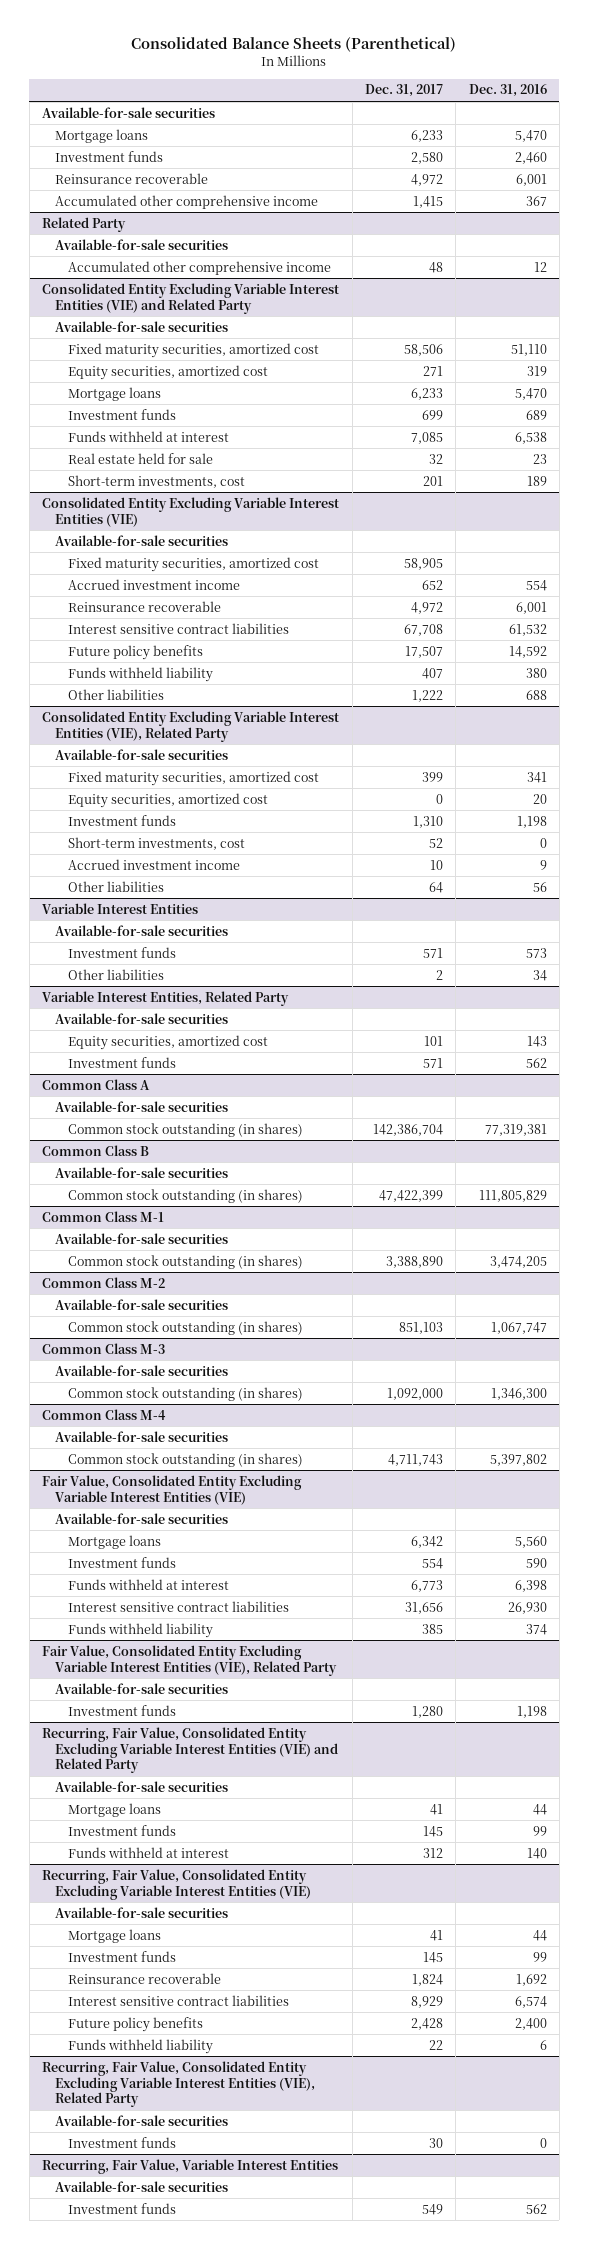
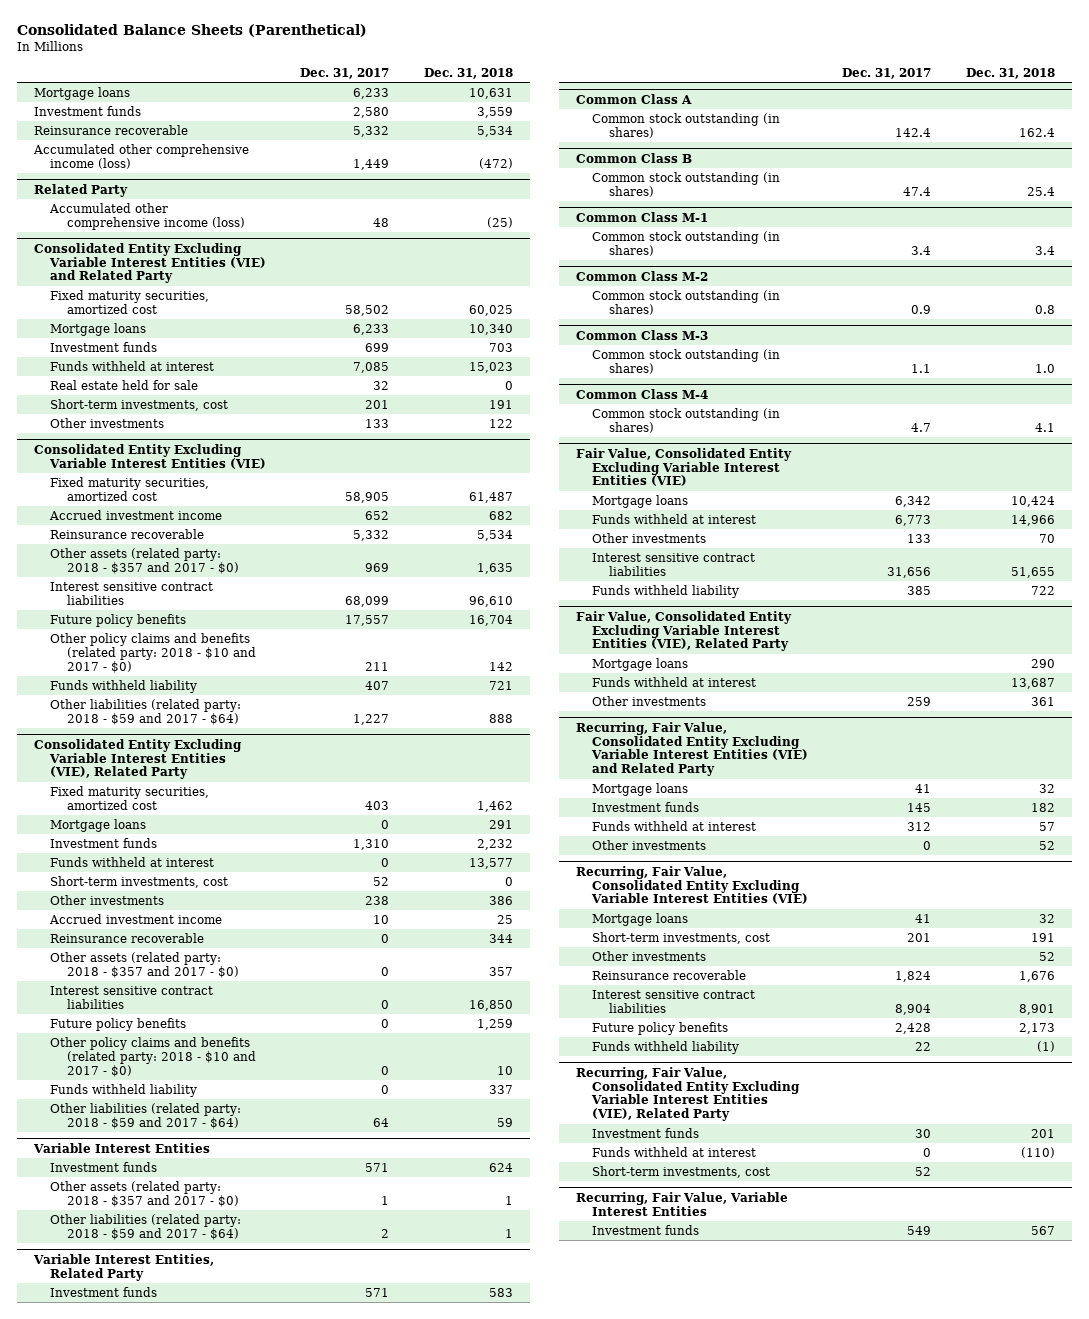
- | Dec. 31, 2017 | Dec. 31, 2016
+ | Dec. 31, 2017 | Dec. 31, 2018
- Available-for-sale securities
- Reinsurance recoverable | 4,972 | 6,001
- Accumulated other comprehensive income | 1,415 | 367
+ Reinsurance recoverable | 5,332 | 5,534
+ Accumulated other comprehensive income (loss) | 1,449 | (472)
@ Related Party
- Available-for-sale securities
- Accumulated other comprehensive income | 48 | 12
+ Accumulated other comprehensive income (loss) | 48 | (25)
@ Consolidated Entity Excluding Variable Interest Entities (VIE) and Related Party
- Available-for-sale securities
- Fixed maturity securities, amortized cost | 58,506 | 51,110
- Equity securities, amortized cost | 271 | 319
+ Fixed maturity securities, amortized cost | 58,502 | 60,025
+ Other investments | 133 | 122
@ Consolidated Entity Excluding Variable Interest Entities (VIE)
- Available-for-sale securities
- Reinsurance recoverable | 4,972 | 6,001
- Interest sensitive contract liabilities | 67,708 | 61,532
- Future policy benefits | 17,507 | 14,592
+ Reinsurance recoverable | 5,332 | 5,534
+ Other assets (related party: 2018 - $357 and 2017 - $0) | 969 | 1,635
+ Interest sensitive contract liabilities | 68,099 | 96,610
+ Future policy benefits | 17,557 | 16,704
+ Other policy claims and benefits (related party: 2018 - $10 and 2017 - $0) | 211 | 142
- Other liabilities | 1,222 | 688
+ Other liabilities (related party: 2018 - $59 and 2017 - $64) | 1,227 | 888
@ Consolidated Entity Excluding Variable Interest Entities (VIE), Related Party
- Available-for-sale securities
- Fixed maturity securities, amortized cost | 399 | 341
- Equity securities, amortized cost | 0 | 20
+ Fixed maturity securities, amortized cost | 403 | 1,462
+ Mortgage loans | 0 | 291
+ Funds withheld at interest | 0 | 13,577
+ Other investments | 238 | 386
- Other liabilities | 64 | 56
+ Reinsurance recoverable | 0 | 344
+ Other assets (related party: 2018 - $357 and 2017 - $0) | 0 | 357
+ Interest sensitive contract liabilities | 0 | 16,850
+ Future policy benefits | 0 | 1,259
+ Other policy claims and benefits (related party: 2018 - $10 and 2017 - $0) | 0 | 10
+ Funds withheld liability | 0 | 337
+ Other liabilities (related party: 2018 - $59 and 2017 - $64) | 64 | 59
@ Variable Interest Entities
- Available-for-sale securities
- Other liabilities | 2 | 34
+ Other assets (related party: 2018 - $357 and 2017 - $0) | 1 | 1
+ Other liabilities (related party: 2018 - $59 and 2017 - $64) | 2 | 1
@ Variable Interest Entities, Related Party
- Available-for-sale securities
- Equity securities, amortized cost | 101 | 143
@ Common Class A
- Available-for-sale securities
- Common stock outstanding (in shares) | 142,386,704 | 77,319,381
+ Common stock outstanding (in shares) | 142.4 | 162.4
@ Common Class B
- Available-for-sale securities
- Common stock outstanding (in shares) | 47,422,399 | 111,805,829
+ Common stock outstanding (in shares) | 47.4 | 25.4
@ Common Class M-1
- Available-for-sale securities
- Common stock outstanding (in shares) | 3,388,890 | 3,474,205
+ Common stock outstanding (in shares) | 3.4 | 3.4
@ Common Class M-2
- Available-for-sale securities
- Common stock outstanding (in shares) | 851,103 | 1,067,747
+ Common stock outstanding (in shares) | 0.9 | 0.8
@ Common Class M-3
- Available-for-sale securities
- Common stock outstanding (in shares) | 1,092,000 | 1,346,300
+ Common stock outstanding (in shares) | 1.1 | 1.0
@ Common Class M-4
- Available-for-sale securities
- Common stock outstanding (in shares) | 4,711,743 | 5,397,802
+ Common stock outstanding (in shares) | 4.7 | 4.1
@ Fair Value, Consolidated Entity Excluding Variable Interest Entities (VIE)
- Available-for-sale securities
- Investment funds | 554 | 590
+ Other investments | 133 | 70
@ Fair Value, Consolidated Entity Excluding Variable Interest Entities (VIE), Related Party
- Available-for-sale securities
- Investment funds | 1,280 | 1,198
+ Mortgage loans | | 290
+ Funds withheld at interest | | 13,687
+ Other investments | 259 | 361
@ Recurring, Fair Value, Consolidated Entity Excluding Variable Interest Entities (VIE) and Related Party
- Available-for-sale securities
+ Other investments | 0 | 52
@ Recurring, Fair Value, Consolidated Entity Excluding Variable Interest Entities (VIE)
- Available-for-sale securities
- Investment funds | 145 | 99
+ Short-term investments, cost | 201 | 191
+ Other investments | | 52
- Interest sensitive contract liabilities | 8,929 | 6,574
+ Interest sensitive contract liabilities | 8,904 | 8,901
@ Recurring, Fair Value, Consolidated Entity Excluding Variable Interest Entities (VIE), Related Party
- Available-for-sale securities
+ Funds withheld at interest | 0 | (110)
+ Short-term investments, cost | 52 |
@ Recurring, Fair Value, Variable Interest Entities
- Available-for-sale securities

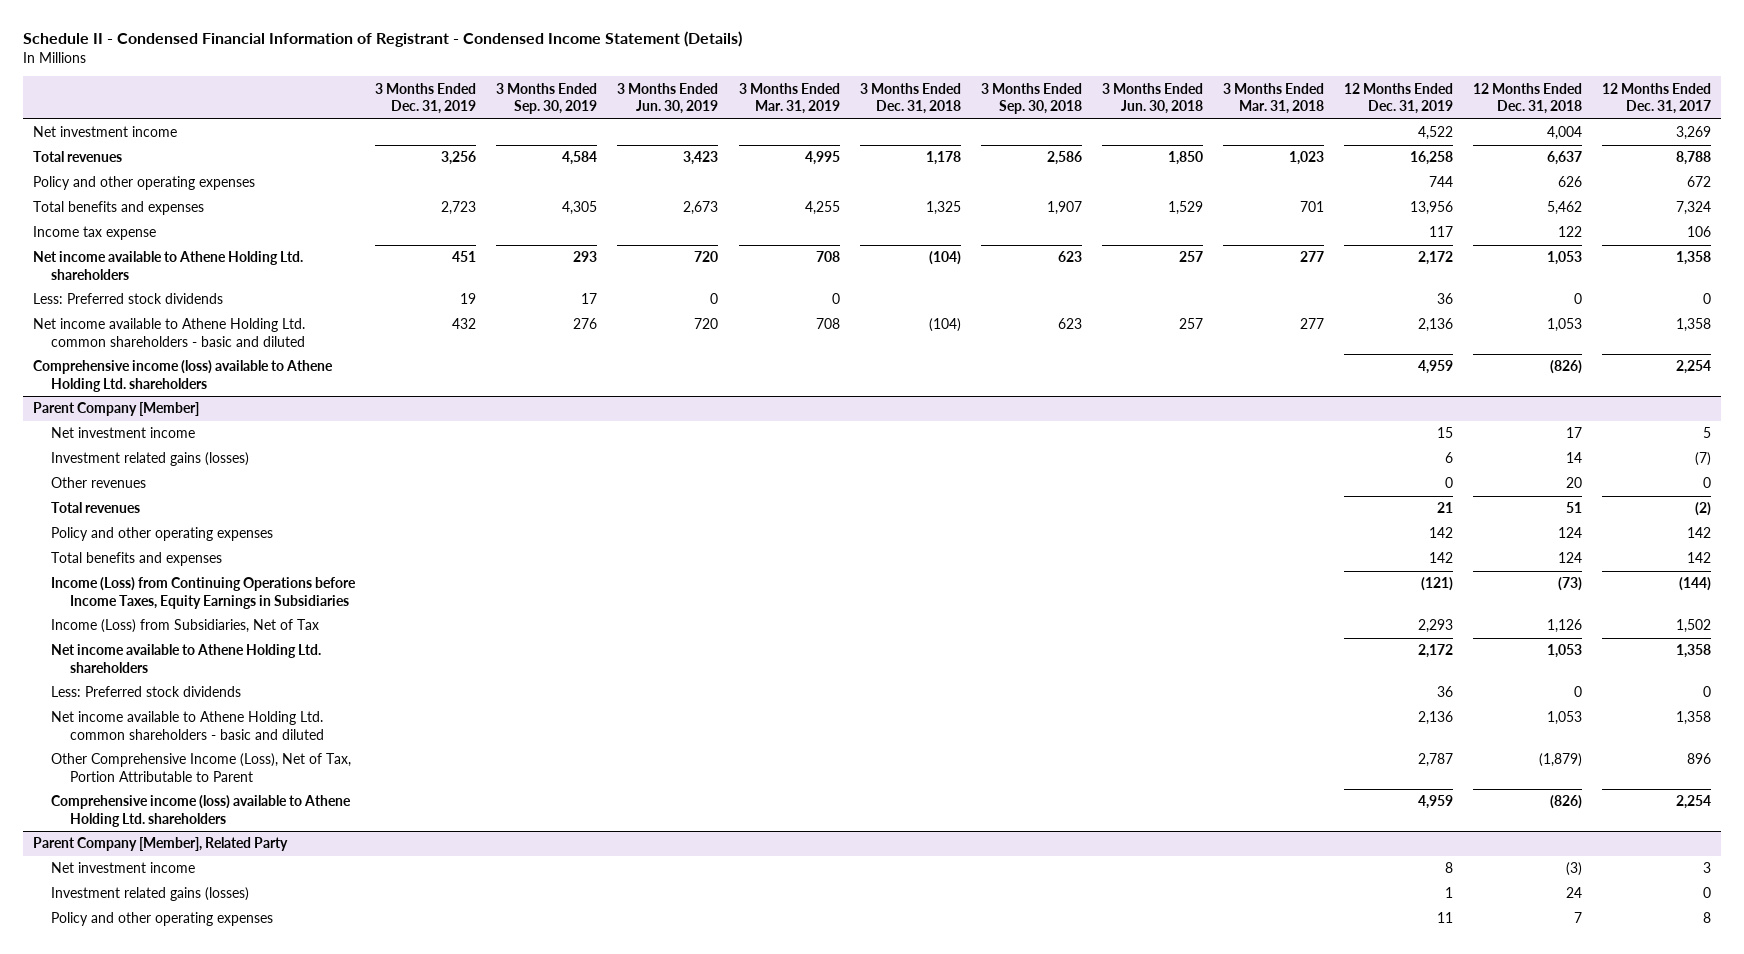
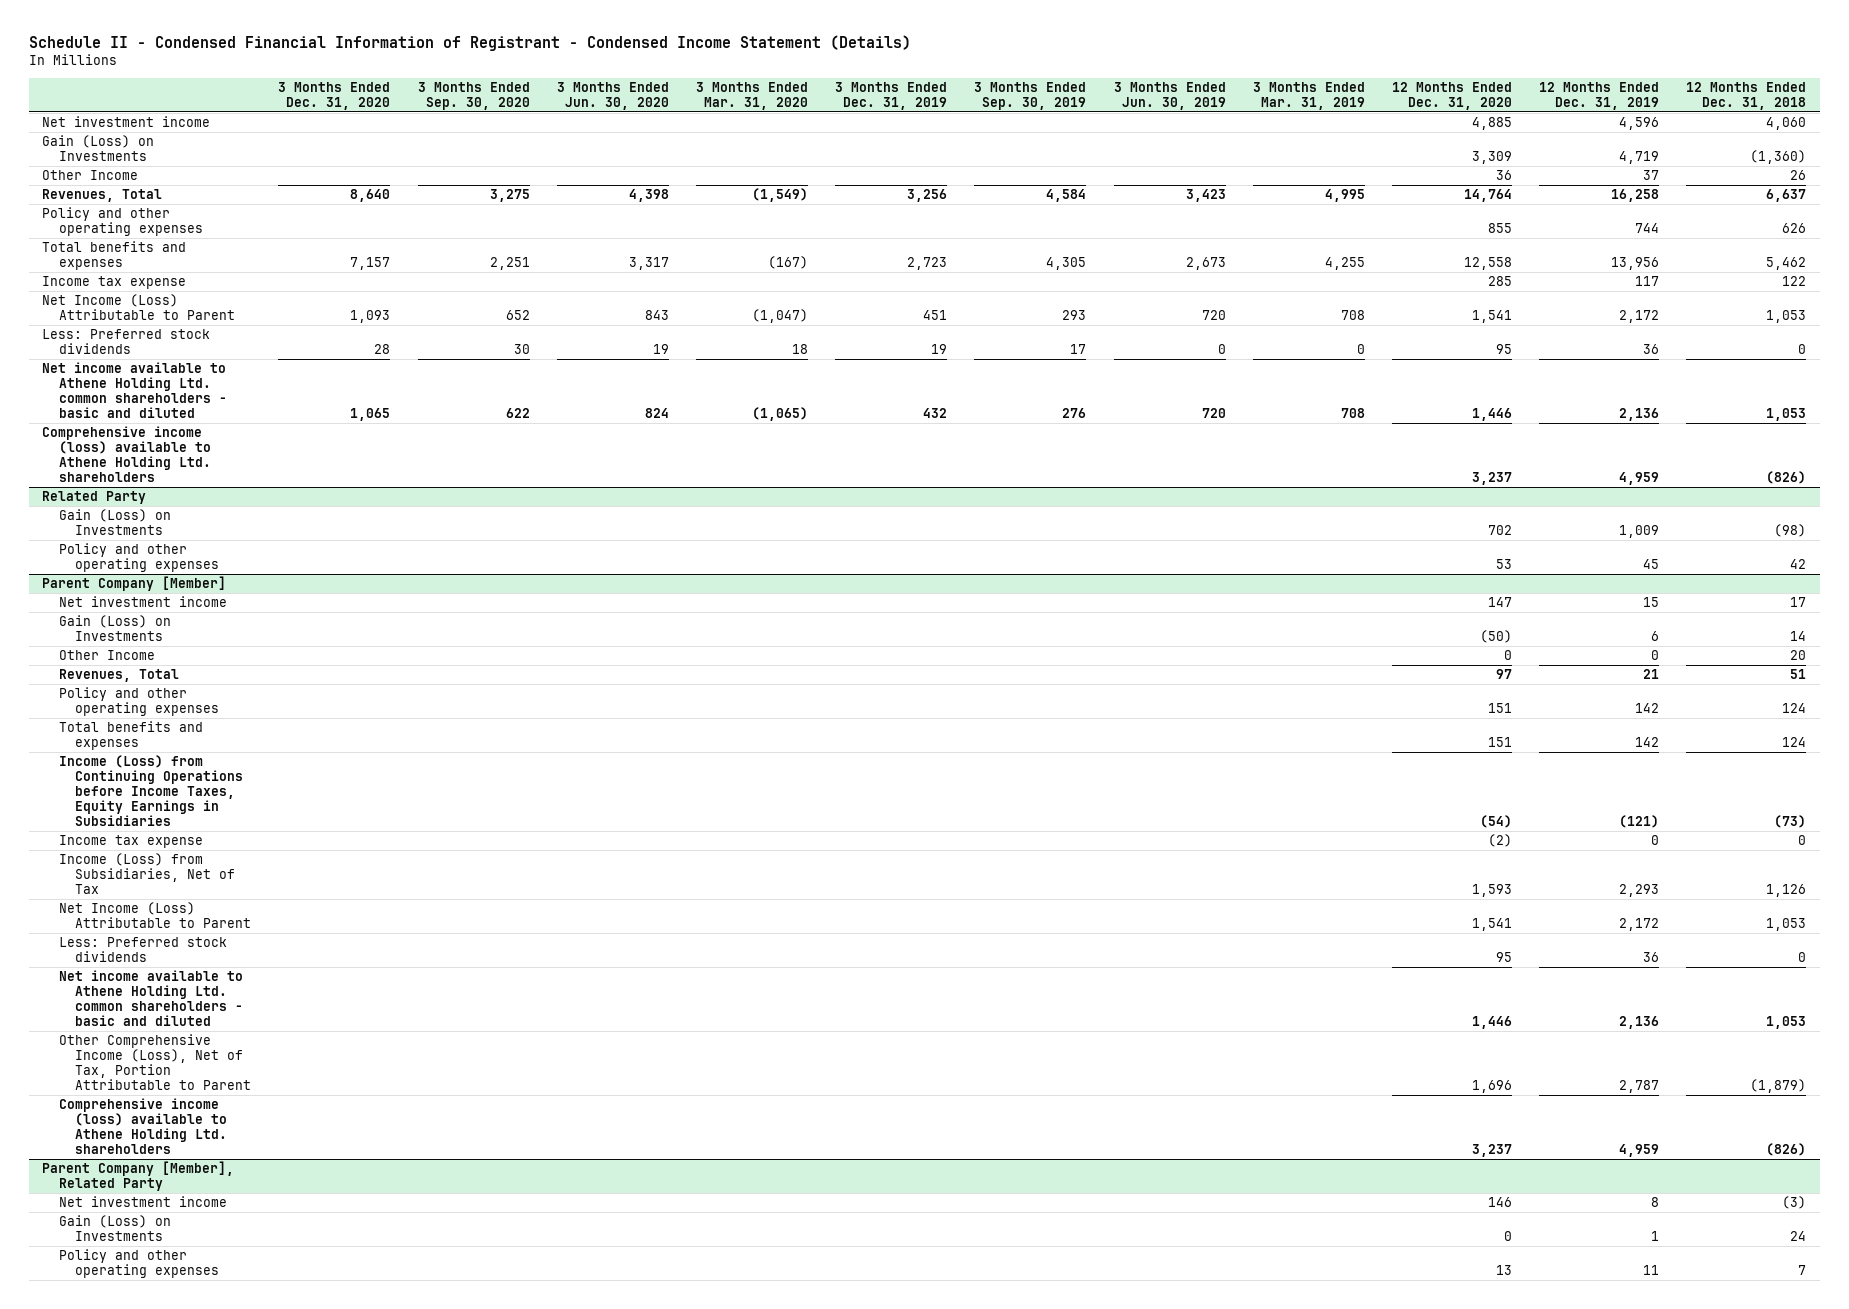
- | 3 Months Ended Dec. 31, 2019 | 3 Months Ended Sep. 30, 2019 | 3 Months Ended Jun. 30, 2019 | 3 Months Ended Mar. 31, 2019 | 3 Months Ended Dec. 31, 2018 | 3 Months Ended Sep. 30, 2018 | 3 Months Ended Jun. 30, 2018 | 3 Months Ended Mar. 31, 2018 | 12 Months Ended Dec. 31, 2019 | 12 Months Ended Dec. 31, 2018 | 12 Months Ended Dec. 31, 2017
+ | 3 Months Ended Dec. 31, 2020 | 3 Months Ended Sep. 30, 2020 | 3 Months Ended Jun. 30, 2020 | 3 Months Ended Mar. 31, 2020 | 3 Months Ended Dec. 31, 2019 | 3 Months Ended Sep. 30, 2019 | 3 Months Ended Jun. 30, 2019 | 3 Months Ended Mar. 31, 2019 | 12 Months Ended Dec. 31, 2020 | 12 Months Ended Dec. 31, 2019 | 12 Months Ended Dec. 31, 2018
- Net investment income | | | | | | | | | 4,522 | 4,004 | 3,269
- Total revenues | 3,256 | 4,584 | 3,423 | 4,995 | 1,178 | 2,586 | 1,850 | 1,023 | 16,258 | 6,637 | 8,788
+ Net investment income | | | | | | | | | 4,885 | 4,596 | 4,060
+ Gain (Loss) on Investments | | | | | | | | | 3,309 | 4,719 | (1,360)
+ Other Income | | | | | | | | | 36 | 37 | 26
+ Revenues, Total | 8,640 | 3,275 | 4,398 | (1,549) | 3,256 | 4,584 | 3,423 | 4,995 | 14,764 | 16,258 | 6,637
- Net income available to Athene Holding Ltd. shareholders | 451 | 293 | 720 | 708 | (104) | 623 | 257 | 277 | 2,172 | 1,053 | 1,358
+ Net Income (Loss) Attributable to Parent | 1,093 | 652 | 843 | (1,047) | 451 | 293 | 720 | 708 | 1,541 | 2,172 | 1,053
+ Related Party
+ Gain (Loss) on Investments | | | | | | | | | 702 | 1,009 | (98)
+ Policy and other operating expenses | | | | | | | | | 53 | 45 | 42
@ Parent Company [Member]
- Investment related gains (losses) | | | | | | | | | 6 | 14 | (7)
- Other revenues | | | | | | | | | 0 | 20 | 0
- Total revenues | | | | | | | | | 21 | 51 | (2)
+ Gain (Loss) on Investments | | | | | | | | | (50) | 6 | 14
+ Other Income | | | | | | | | | 0 | 0 | 20
+ Revenues, Total | | | | | | | | | 97 | 21 | 51
+ Income tax expense | | | | | | | | | (2) | 0 | 0
- Net income available to Athene Holding Ltd. shareholders | | | | | | | | | 2,172 | 1,053 | 1,358
+ Net Income (Loss) Attributable to Parent | | | | | | | | | 1,541 | 2,172 | 1,053
@ Parent Company [Member], Related Party
- Investment related gains (losses) | | | | | | | | | 1 | 24 | 0
+ Gain (Loss) on Investments | | | | | | | | | 0 | 1 | 24

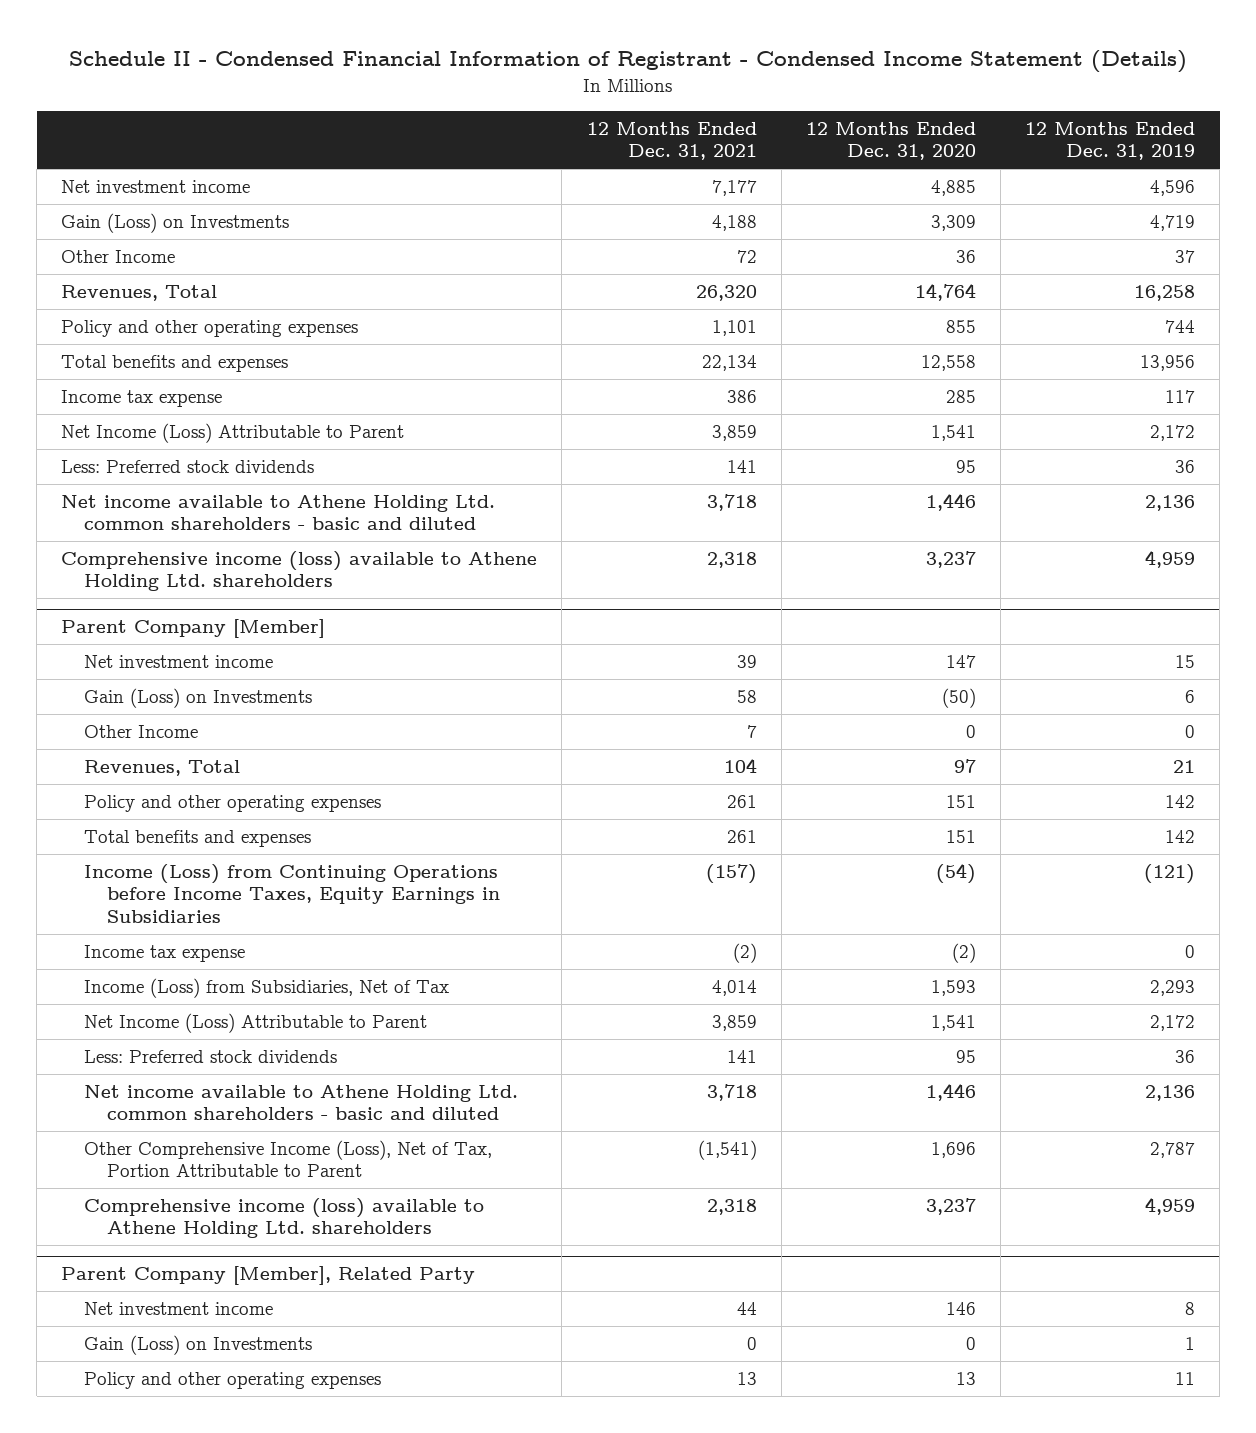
- | 3 Months Ended Dec. 31, 2020 | 3 Months Ended Sep. 30, 2020 | 3 Months Ended Jun. 30, 2020 | 3 Months Ended Mar. 31, 2020 | 3 Months Ended Dec. 31, 2019 | 3 Months Ended Sep. 30, 2019 | 3 Months Ended Jun. 30, 2019 | 3 Months Ended Mar. 31, 2019 | 12 Months Ended Dec. 31, 2020 | 12 Months Ended Dec. 31, 2019 | 12 Months Ended Dec. 31, 2018
+ | 12 Months Ended Dec. 31, 2021 | 12 Months Ended Dec. 31, 2020 | 12 Months Ended Dec. 31, 2019
- Related Party
- Gain (Loss) on Investments | | | | | | | | | 702 | 1,009 | (98)
- Policy and other operating expenses | | | | | | | | | 53 | 45 | 42

